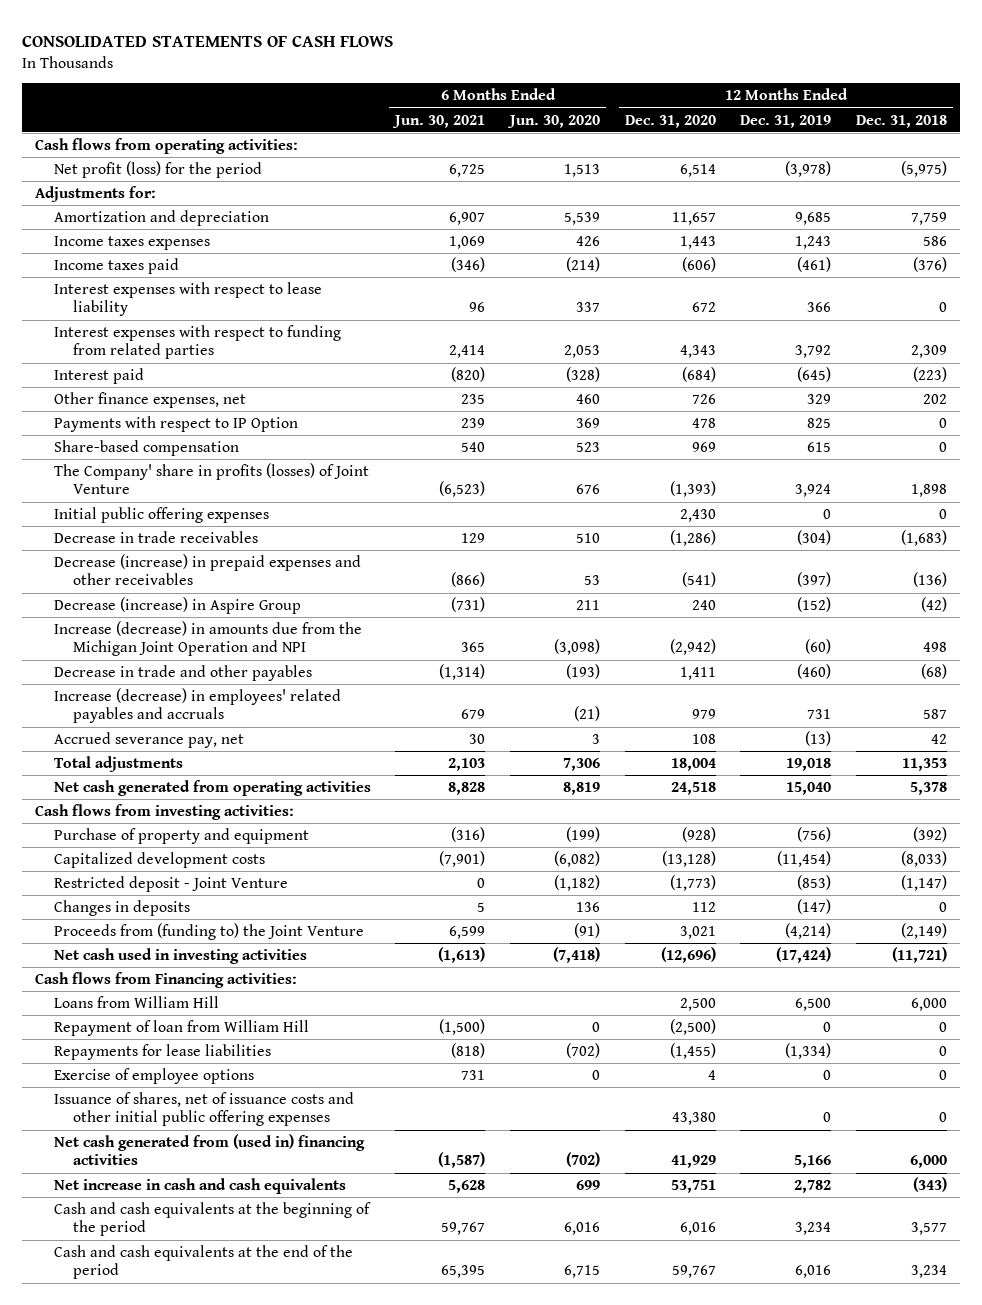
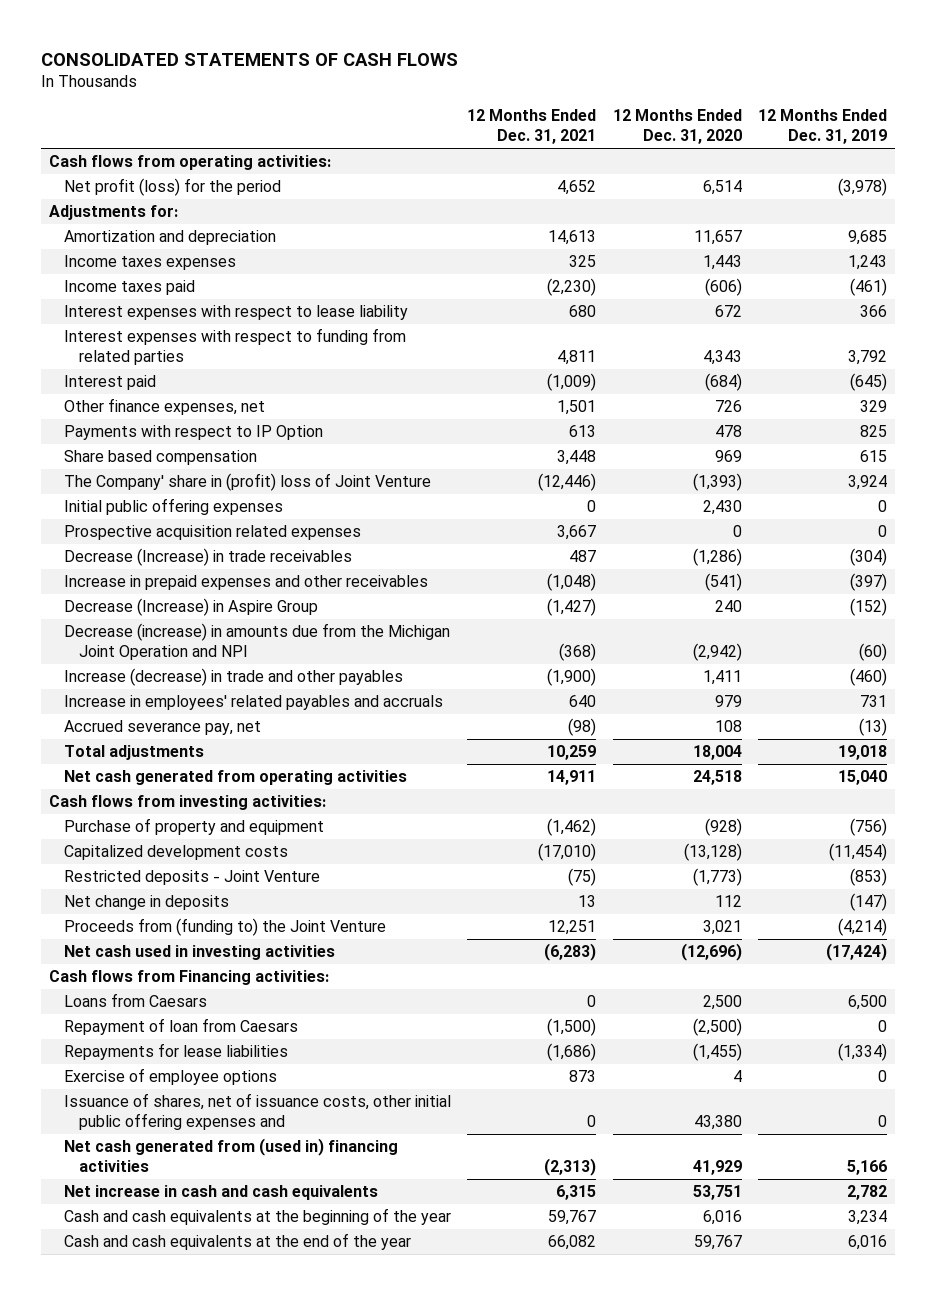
- | 6 Months Ended Jun. 30, 2021 | 6 Months Ended Jun. 30, 2020 | 12 Months Ended Dec. 31, 2020 | 12 Months Ended Dec. 31, 2019 | 12 Months Ended Dec. 31, 2018
+ | 12 Months Ended Dec. 31, 2021 | 12 Months Ended Dec. 31, 2020 | 12 Months Ended Dec. 31, 2019
- Share-based compensation | 540 | 523 | 969 | 615 | 0
- The Company' share in profits (losses) of Joint Venture | (6,523) | 676 | (1,393) | 3,924 | 1,898
+ Share based compensation | 3,448 | 969 | 615
+ The Company' share in (profit) loss of Joint Venture | (12,446) | (1,393) | 3,924
- Decrease in trade receivables | 129 | 510 | (1,286) | (304) | (1,683)
- Decrease (increase) in prepaid expenses and other receivables | (866) | 53 | (541) | (397) | (136)
- Decrease (increase) in Aspire Group | (731) | 211 | 240 | (152) | (42)
- Increase (decrease) in amounts due from the Michigan Joint Operation and NPI | 365 | (3,098) | (2,942) | (60) | 498
- Decrease in trade and other payables | (1,314) | (193) | 1,411 | (460) | (68)
- Increase (decrease) in employees' related payables and accruals | 679 | (21) | 979 | 731 | 587
+ Prospective acquisition related expenses | 3,667 | 0 | 0
+ Decrease (Increase) in trade receivables | 487 | (1,286) | (304)
+ Increase in prepaid expenses and other receivables | (1,048) | (541) | (397)
+ Decrease (Increase) in Aspire Group | (1,427) | 240 | (152)
+ Decrease (increase) in amounts due from the Michigan Joint Operation and NPI | (368) | (2,942) | (60)
+ Increase (decrease) in trade and other payables | (1,900) | 1,411 | (460)
+ Increase in employees' related payables and accruals | 640 | 979 | 731
- Restricted deposit - Joint Venture | 0 | (1,182) | (1,773) | (853) | (1,147)
- Changes in deposits | 5 | 136 | 112 | (147) | 0
+ Restricted deposits - Joint Venture | (75) | (1,773) | (853)
+ Net change in deposits | 13 | 112 | (147)
- Loans from William Hill | | | 2,500 | 6,500 | 6,000
- Repayment of loan from William Hill | (1,500) | 0 | (2,500) | 0 | 0
+ Loans from Caesars | 0 | 2,500 | 6,500
+ Repayment of loan from Caesars | (1,500) | (2,500) | 0
- Issuance of shares, net of issuance costs and other initial public offering expenses | | | 43,380 | 0 | 0
+ Issuance of shares, net of issuance costs, other initial public offering expenses and | 0 | 43,380 | 0
- Cash and cash equivalents at the beginning of the period | 59,767 | 6,016 | 6,016 | 3,234 | 3,577
- Cash and cash equivalents at the end of the period | 65,395 | 6,715 | 59,767 | 6,016 | 3,234
+ Cash and cash equivalents at the beginning of the year | 59,767 | 6,016 | 3,234
+ Cash and cash equivalents at the end of the year | 66,082 | 59,767 | 6,016

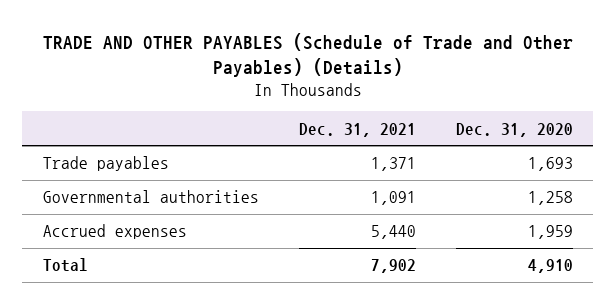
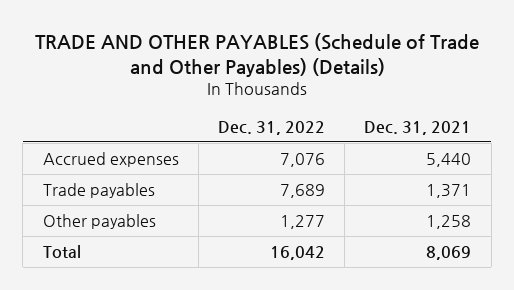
- | Dec. 31, 2021 | Dec. 31, 2020
+ | Dec. 31, 2022 | Dec. 31, 2021
- Governmental authorities | 1,091 | 1,258
- Total | 7,902 | 4,910
moved down: Trade payables | 7,689 | 1,371
+ Other payables | 1,277 | 1,258
+ Total | 16,042 | 8,069

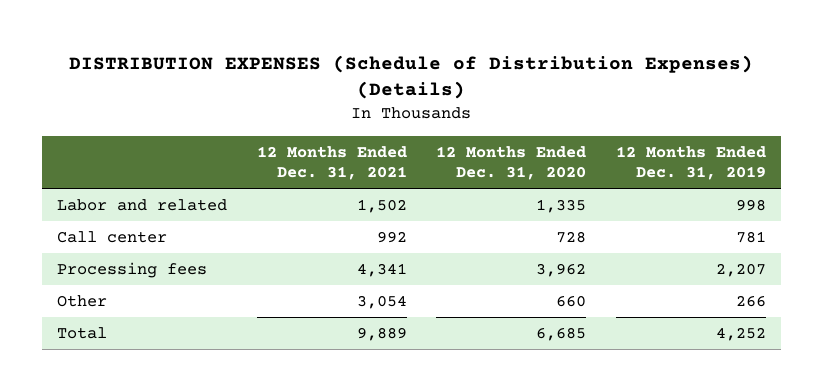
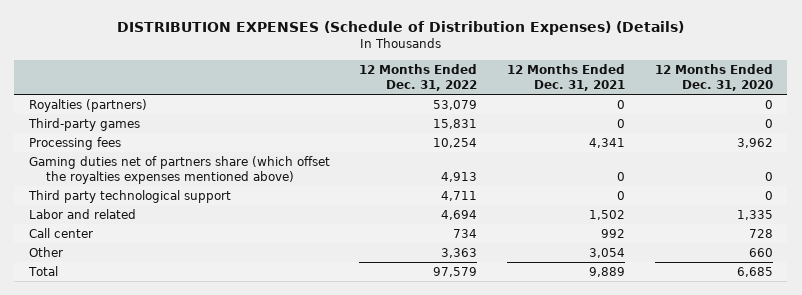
- | 12 Months Ended Dec. 31, 2021 | 12 Months Ended Dec. 31, 2020 | 12 Months Ended Dec. 31, 2019
+ | 12 Months Ended Dec. 31, 2022 | 12 Months Ended Dec. 31, 2021 | 12 Months Ended Dec. 31, 2020
+ Royalties (partners) | 53,079 | 0 | 0
+ Third-party games | 15,831 | 0 | 0
moved up: Processing fees | 10,254 | 4,341 | 3,962
+ Gaming duties net of partners share (which offset the royalties expenses mentioned above) | 4,913 | 0 | 0
+ Third party technological support | 4,711 | 0 | 0

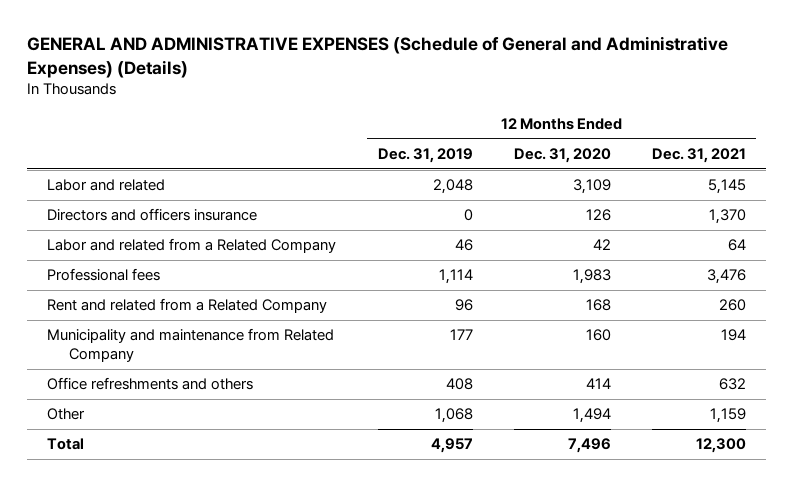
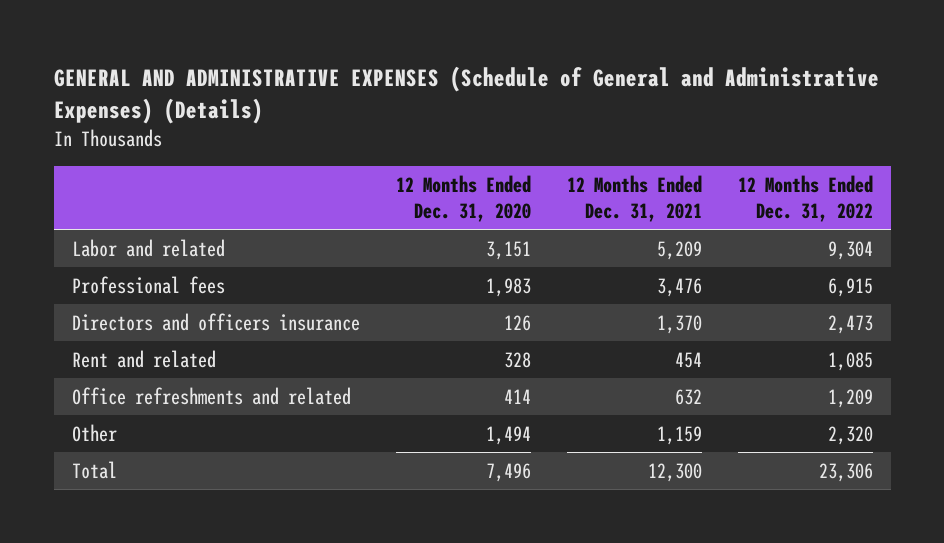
- | 12 Months Ended Dec. 31, 2019 | 12 Months Ended Dec. 31, 2020 | 12 Months Ended Dec. 31, 2021
+ | 12 Months Ended Dec. 31, 2020 | 12 Months Ended Dec. 31, 2021 | 12 Months Ended Dec. 31, 2022
- Labor and related | 2,048 | 3,109 | 5,145
- Labor and related from a Related Company | 46 | 42 | 64
+ Labor and related | 3,151 | 5,209 | 9,304
- Rent and related from a Related Company | 96 | 168 | 260
- Municipality and maintenance from Related Company | 177 | 160 | 194
- Office refreshments and others | 408 | 414 | 632
moved down: Directors and officers insurance | 126 | 1,370 | 2,473
+ Rent and related | 328 | 454 | 1,085
+ Office refreshments and related | 414 | 632 | 1,209

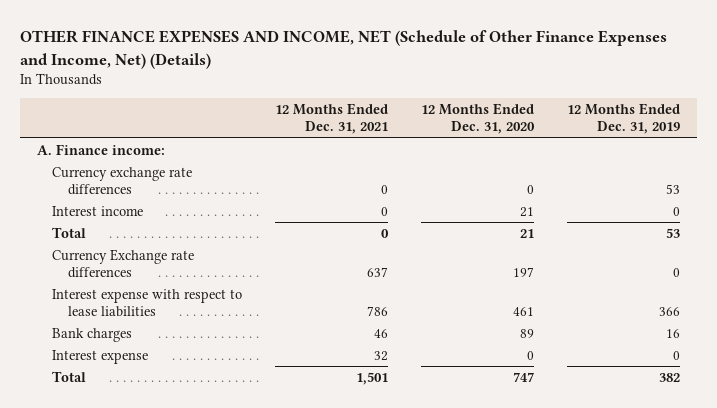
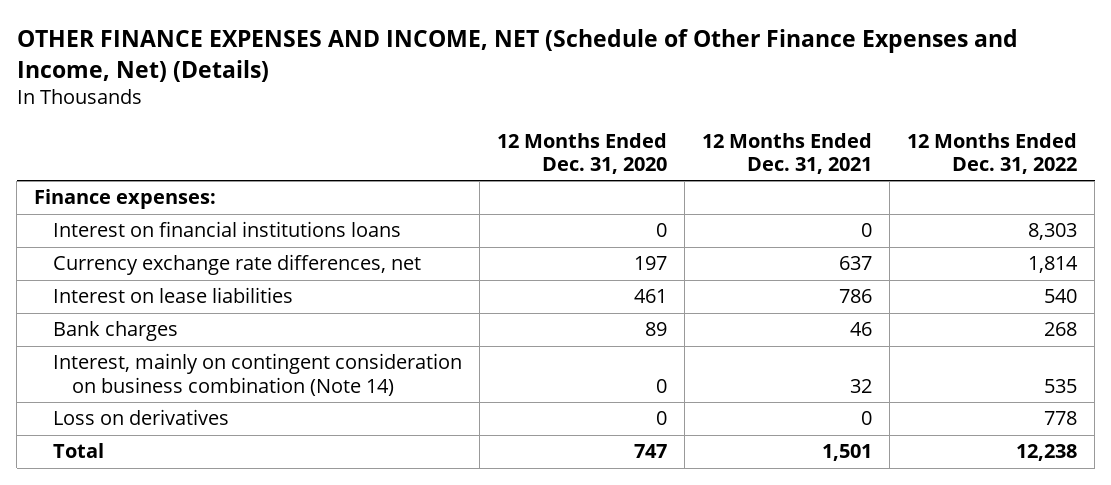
- | 12 Months Ended Dec. 31, 2021 | 12 Months Ended Dec. 31, 2020 | 12 Months Ended Dec. 31, 2019
+ | 12 Months Ended Dec. 31, 2020 | 12 Months Ended Dec. 31, 2021 | 12 Months Ended Dec. 31, 2022
- A. Finance income:
- Currency exchange rate differences | 0 | 0 | 53
- Interest income | 0 | 21 | 0
- Total | 0 | 21 | 53
- Currency Exchange rate differences | 637 | 197 | 0
- Interest expense with respect to lease liabilities | 786 | 461 | 366
+ Finance expenses:
+ Interest on financial institutions loans | 0 | 0 | 8,303
+ Currency exchange rate differences, net | 197 | 637 | 1,814
+ Interest on lease liabilities | 461 | 786 | 540
- Interest expense | 32 | 0 | 0
+ Interest, mainly on contingent consideration on business combination (Note 14) | 0 | 32 | 535
+ Loss on derivatives | 0 | 0 | 778

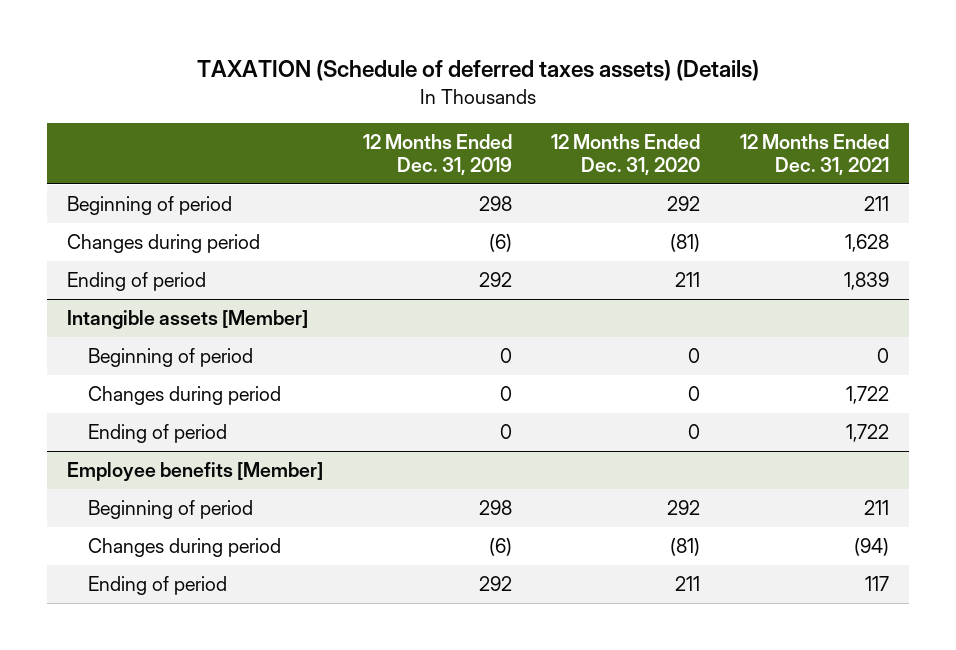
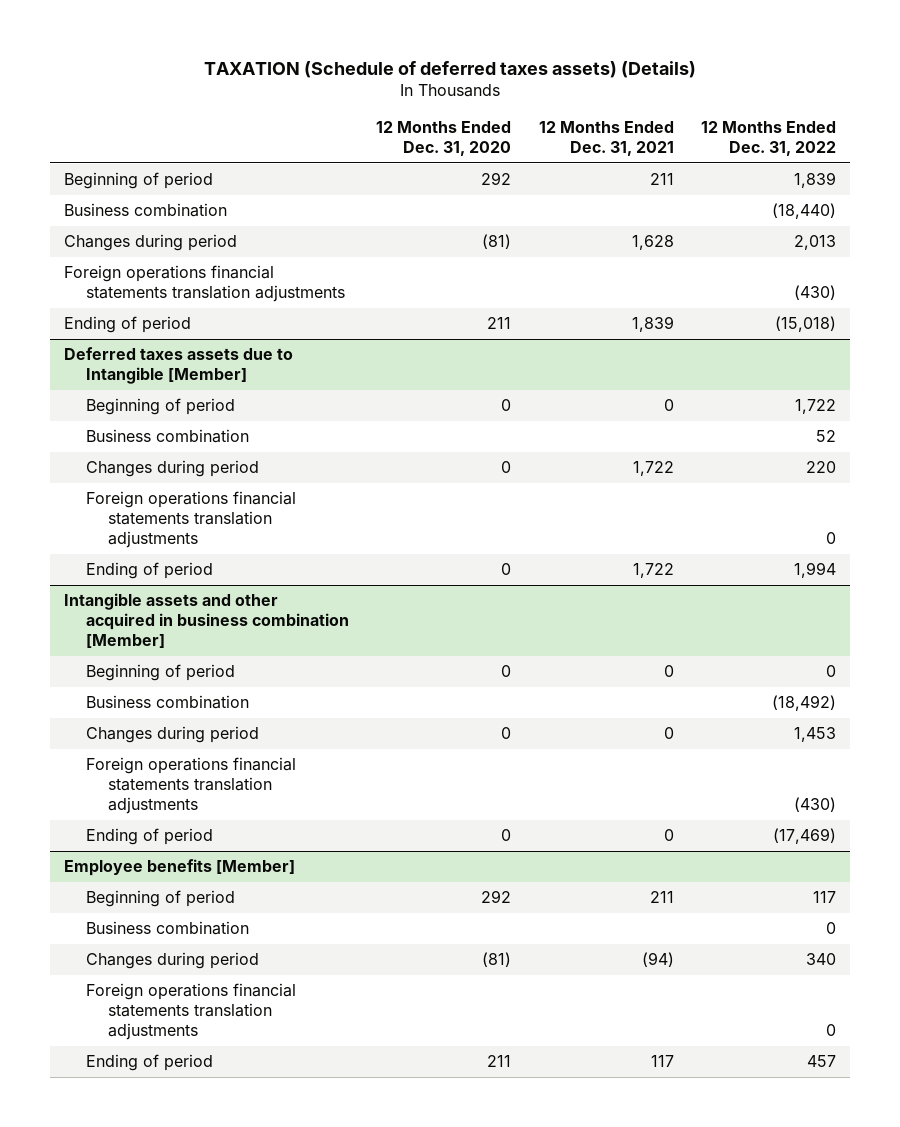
- | 12 Months Ended Dec. 31, 2019 | 12 Months Ended Dec. 31, 2020 | 12 Months Ended Dec. 31, 2021
+ | 12 Months Ended Dec. 31, 2020 | 12 Months Ended Dec. 31, 2021 | 12 Months Ended Dec. 31, 2022
+ Business combination | | | (18,440)
+ Foreign operations financial statements translation adjustments | | | (430)
- Intangible assets [Member]
+ Deferred taxes assets due to Intangible [Member]
+ Business combination | | | 52
+ Foreign operations financial statements translation adjustments | | | 0
+ Intangible assets and other acquired in business combination [Member]
+ Beginning of period | 0 | 0 | 0
+ Business combination | | | (18,492)
+ Changes during period | 0 | 0 | 1,453
+ Foreign operations financial statements translation adjustments | | | (430)
+ Ending of period | 0 | 0 | (17,469)
@ Employee benefits [Member]
+ Business combination | | | 0
+ Foreign operations financial statements translation adjustments | | | 0

